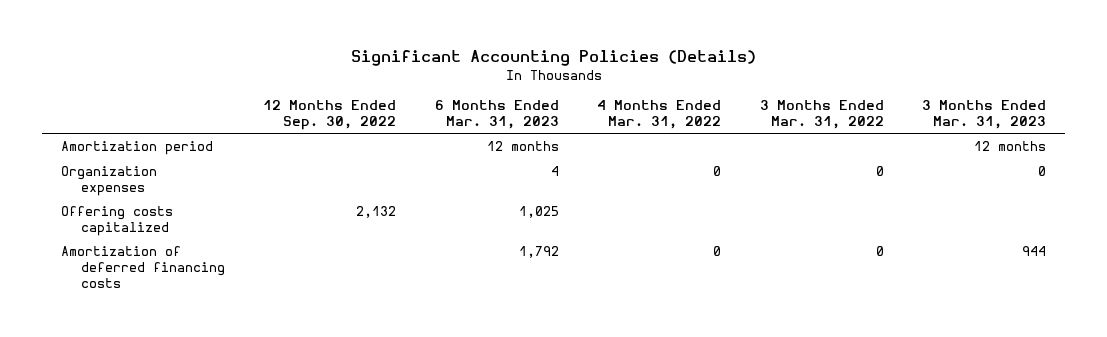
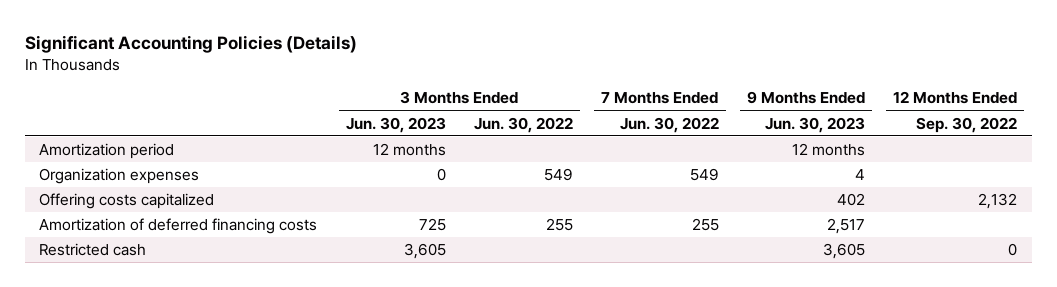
- | 12 Months Ended Sep. 30, 2022 | 6 Months Ended Mar. 31, 2023 | 4 Months Ended Mar. 31, 2022 | 3 Months Ended Mar. 31, 2022 | 3 Months Ended Mar. 31, 2023
+ | 3 Months Ended Jun. 30, 2023 | 3 Months Ended Jun. 30, 2022 | 7 Months Ended Jun. 30, 2022 | 9 Months Ended Jun. 30, 2023 | 12 Months Ended Sep. 30, 2022
+ Restricted cash | 3,605 | | | 3,605 | 0

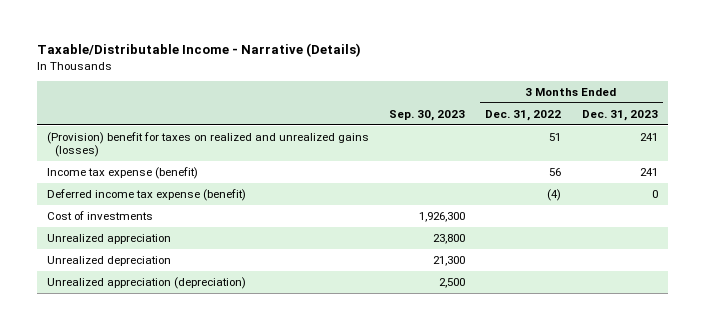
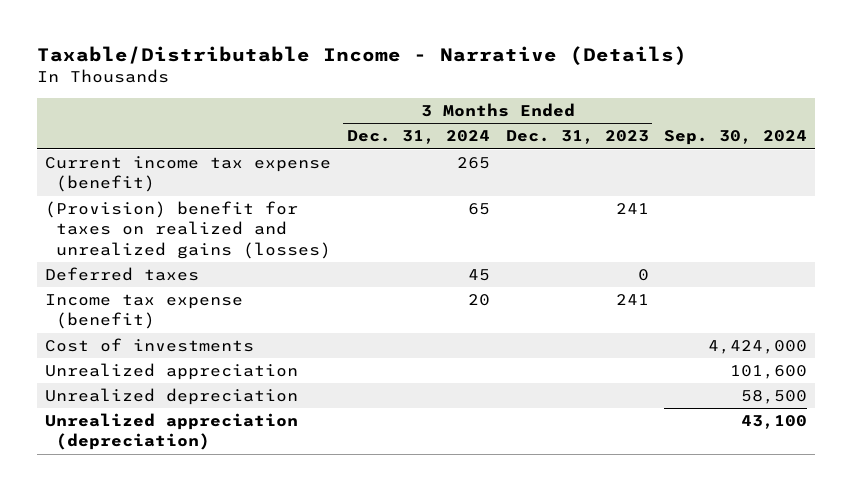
- | Sep. 30, 2023 | 3 Months Ended Dec. 31, 2022 | 3 Months Ended Dec. 31, 2023
+ | 3 Months Ended Dec. 31, 2024 | 3 Months Ended Dec. 31, 2023 | Sep. 30, 2024
+ Current income tax expense (benefit) | 265 | |
+ Deferred taxes | 45 | 0 |
- Deferred income tax expense (benefit) | | (4) | 0

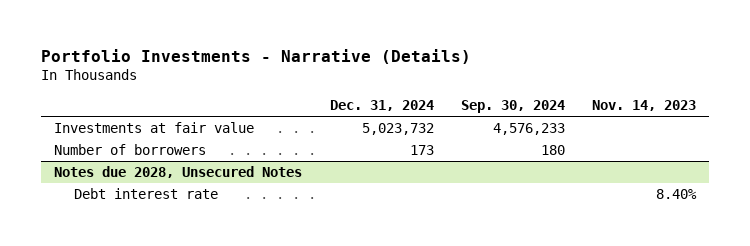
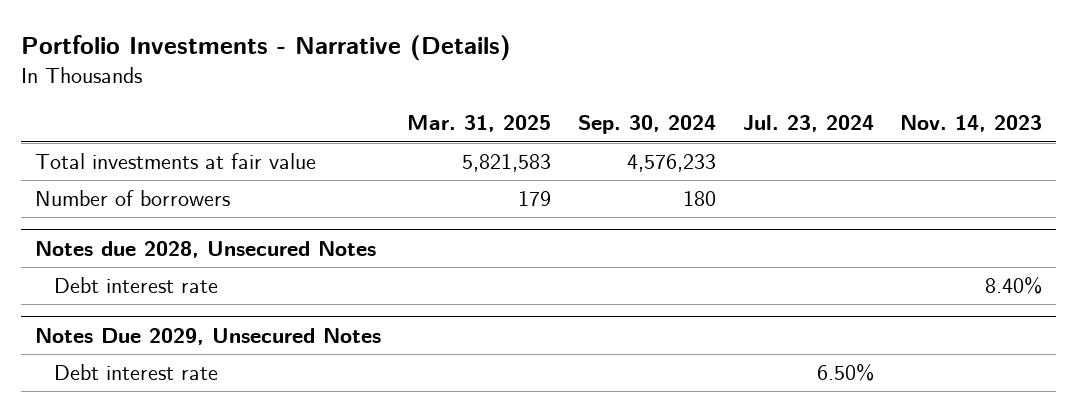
- | Dec. 31, 2024 | Sep. 30, 2024 | Nov. 14, 2023
+ | Mar. 31, 2025 | Sep. 30, 2024 | Jul. 23, 2024 | Nov. 14, 2023
- Investments at fair value | 5,023,732 | 4,576,233 |
+ Total investments at fair value | 5,821,583 | 4,576,233 | |
+ Notes Due 2029, Unsecured Notes
+ Debt interest rate | | | 6.50% |

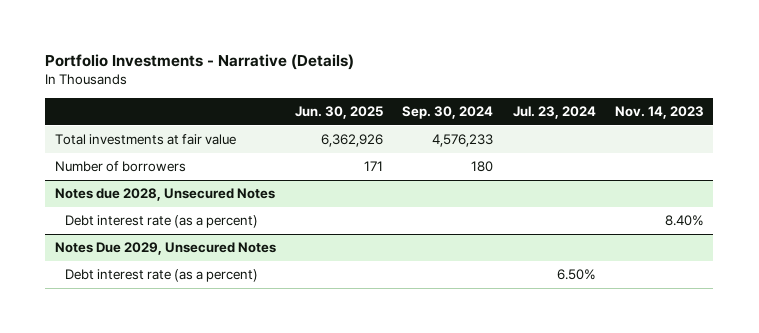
- | Mar. 31, 2025 | Sep. 30, 2024 | Jul. 23, 2024 | Nov. 14, 2023
+ | Jun. 30, 2025 | Sep. 30, 2024 | Jul. 23, 2024 | Nov. 14, 2023
@ Notes due 2028, Unsecured Notes
- Debt interest rate | | | | 8.40%
+ Debt interest rate (as a percent) | | | | 8.40%
@ Notes Due 2029, Unsecured Notes
- Debt interest rate | | | 6.50% |
+ Debt interest rate (as a percent) | | | 6.50% |

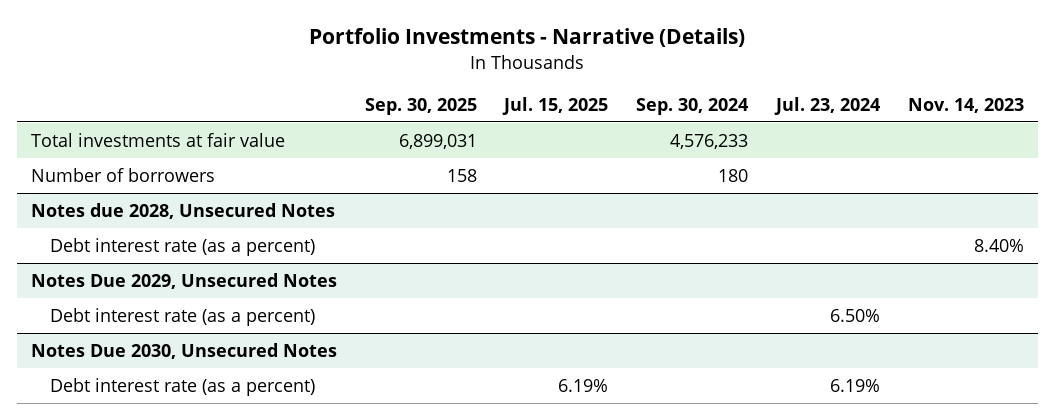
- | Jun. 30, 2025 | Sep. 30, 2024 | Jul. 23, 2024 | Nov. 14, 2023
+ | Sep. 30, 2025 | Jul. 15, 2025 | Sep. 30, 2024 | Jul. 23, 2024 | Nov. 14, 2023
+ Notes Due 2030, Unsecured Notes
+ Debt interest rate (as a percent) | | 6.19% | | 6.19% |

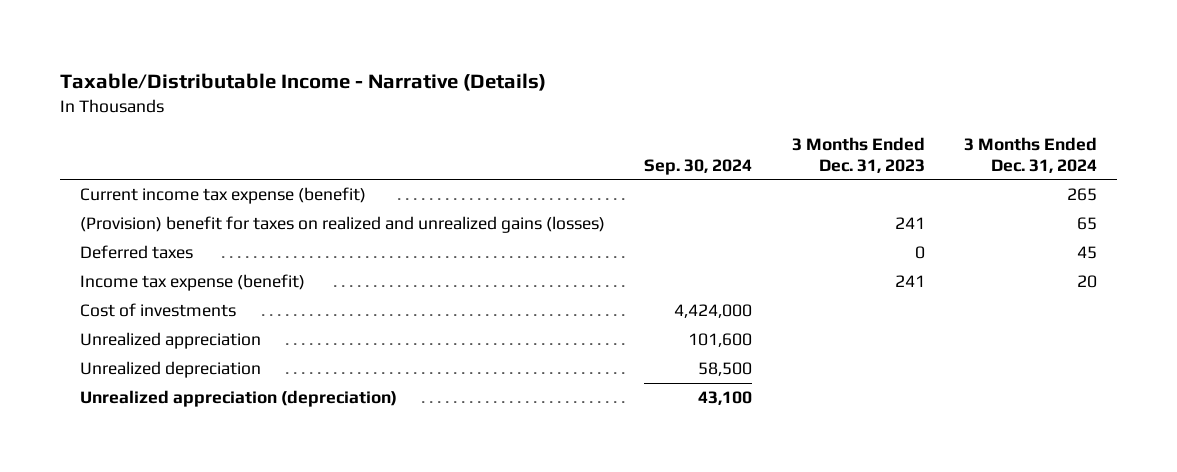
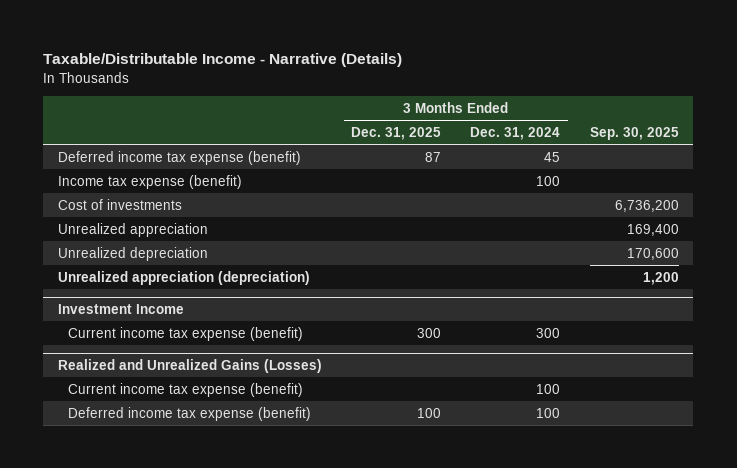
- | Sep. 30, 2024 | 3 Months Ended Dec. 31, 2023 | 3 Months Ended Dec. 31, 2024
+ | 3 Months Ended Dec. 31, 2025 | 3 Months Ended Dec. 31, 2024 | Sep. 30, 2025
- Current income tax expense (benefit) | | | 265
- (Provision) benefit for taxes on realized and unrealized gains (losses) | | 241 | 65
- Deferred taxes | | 0 | 45
- Income tax expense (benefit) | | 241 | 20
+ Deferred income tax expense (benefit) | 87 | 45 |
+ Income tax expense (benefit) | | 100 |
+ Investment Income
+ Current income tax expense (benefit) | 300 | 300 |
+ Realized and Unrealized Gains (Losses)
+ Current income tax expense (benefit) | | 100 |
+ Deferred income tax expense (benefit) | 100 | 100 |

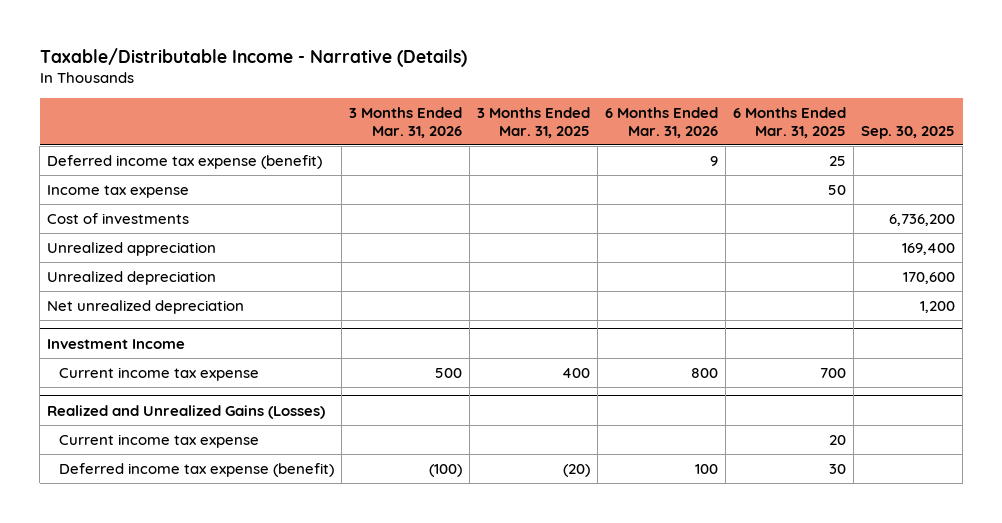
- | 3 Months Ended Dec. 31, 2025 | 3 Months Ended Dec. 31, 2024 | Sep. 30, 2025
+ | 3 Months Ended Mar. 31, 2026 | 3 Months Ended Mar. 31, 2025 | 6 Months Ended Mar. 31, 2026 | 6 Months Ended Mar. 31, 2025 | Sep. 30, 2025
- Income tax expense (benefit) | | 100 |
+ Income tax expense | | | | 50 |
- Unrealized appreciation (depreciation) | | | 1,200
+ Net unrealized depreciation | | | | | 1,200
@ Investment Income
- Current income tax expense (benefit) | 300 | 300 |
+ Current income tax expense | 500 | 400 | 800 | 700 |
@ Realized and Unrealized Gains (Losses)
- Current income tax expense (benefit) | | 100 |
+ Current income tax expense | | | | 20 |

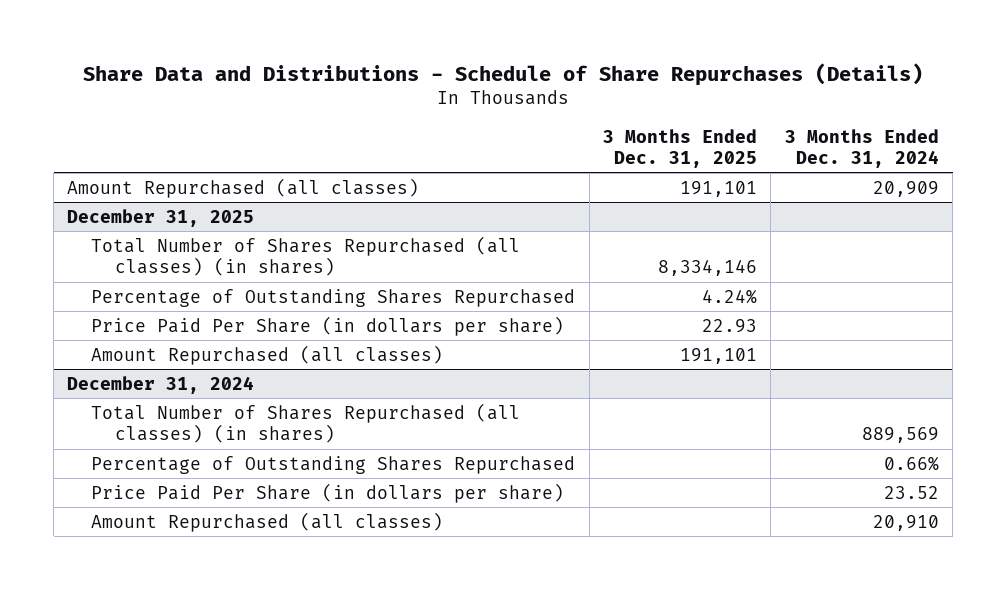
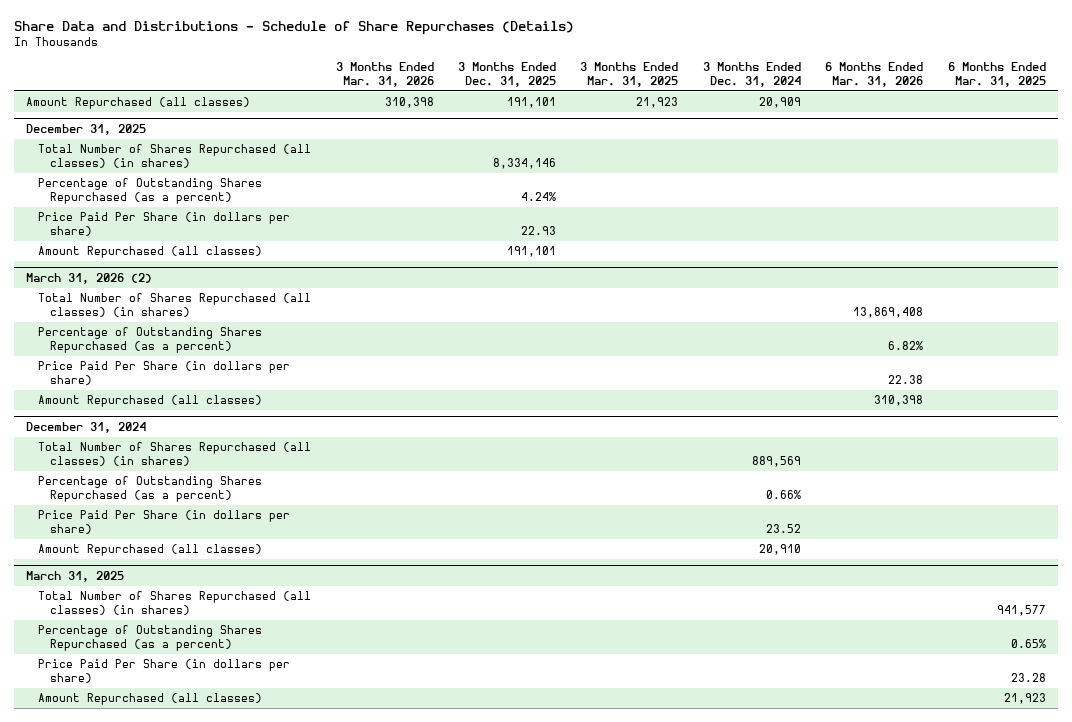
- | 3 Months Ended Dec. 31, 2025 | 3 Months Ended Dec. 31, 2024
+ | 3 Months Ended Mar. 31, 2026 | 3 Months Ended Dec. 31, 2025 | 3 Months Ended Mar. 31, 2025 | 3 Months Ended Dec. 31, 2024 | 6 Months Ended Mar. 31, 2026 | 6 Months Ended Mar. 31, 2025
@ December 31, 2025
- Percentage of Outstanding Shares Repurchased | 4.24% |
+ Percentage of Outstanding Shares Repurchased (as a percent) | | 4.24% | | | |
+ March 31, 2026 (2)
+ Total Number of Shares Repurchased (all classes) (in shares) | | | | | 13,869,408 |
+ Percentage of Outstanding Shares Repurchased (as a percent) | | | | | 6.82% |
+ Price Paid Per Share (in dollars per share) | | | | | 22.38 |
+ Amount Repurchased (all classes) | | | | | 310,398 |
@ December 31, 2024
- Percentage of Outstanding Shares Repurchased | | 0.66%
+ Percentage of Outstanding Shares Repurchased (as a percent) | | | | 0.66% | |
+ March 31, 2025
+ Total Number of Shares Repurchased (all classes) (in shares) | | | | | | 941,577
+ Percentage of Outstanding Shares Repurchased (as a percent) | | | | | | 0.65%
+ Price Paid Per Share (in dollars per share) | | | | | | 23.28
+ Amount Repurchased (all classes) | | | | | | 21,923

